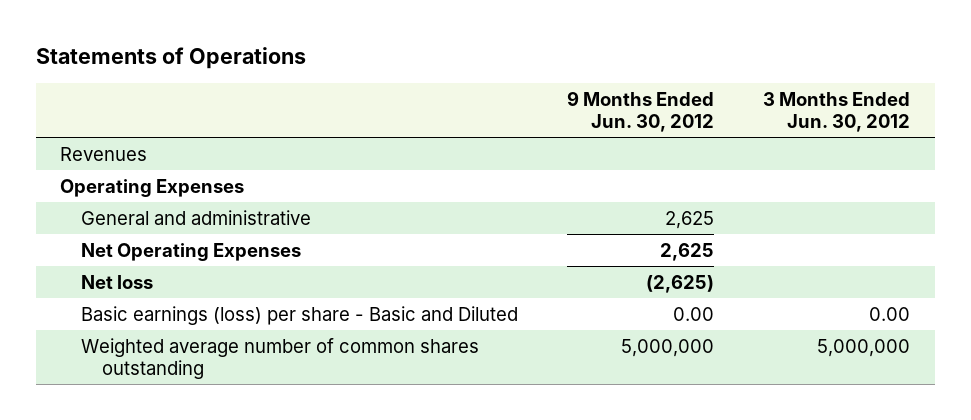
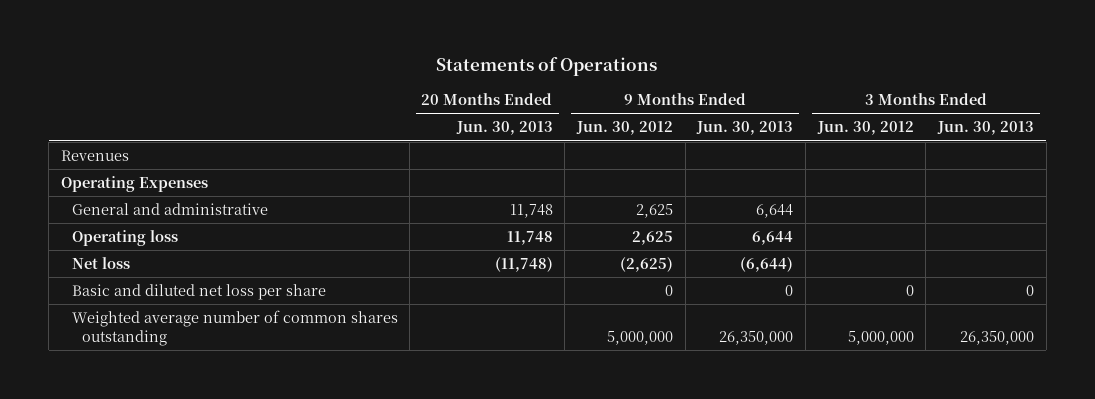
- | 9 Months Ended Jun. 30, 2012 | 3 Months Ended Jun. 30, 2012
+ | 20 Months Ended Jun. 30, 2013 | 9 Months Ended Jun. 30, 2012 | 9 Months Ended Jun. 30, 2013 | 3 Months Ended Jun. 30, 2012 | 3 Months Ended Jun. 30, 2013
- Net Operating Expenses | 2,625 |
+ Operating loss | 11,748 | 2,625 | 6,644 | |
- Basic earnings (loss) per share - Basic and Diluted | 0.00 | 0.00
+ Basic and diluted net loss per share | | 0 | 0 | 0 | 0

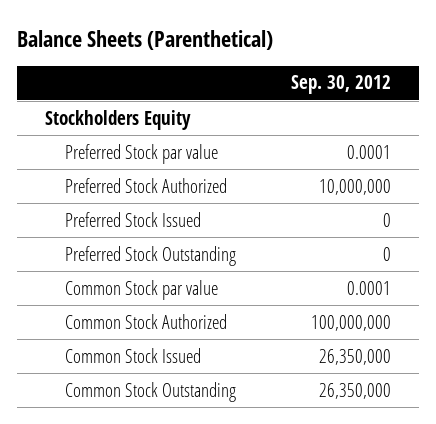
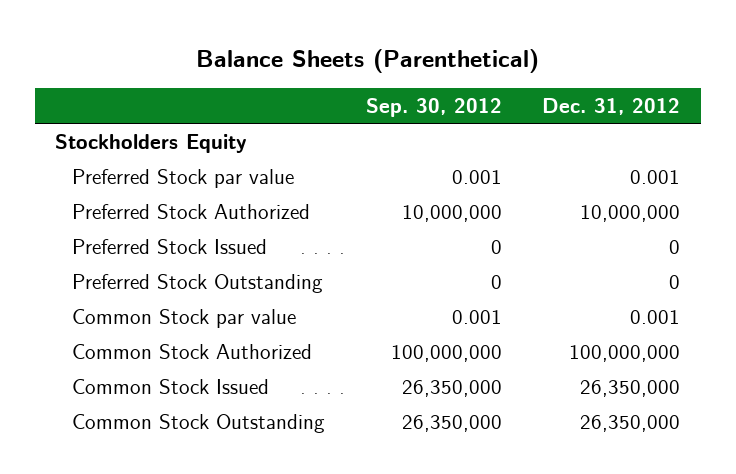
- | Sep. 30, 2012
+ | Sep. 30, 2012 | Dec. 31, 2012
- Preferred Stock par value | 0.0001
+ Preferred Stock par value | 0.001 | 0.001
- Common Stock par value | 0.0001
+ Common Stock par value | 0.001 | 0.001

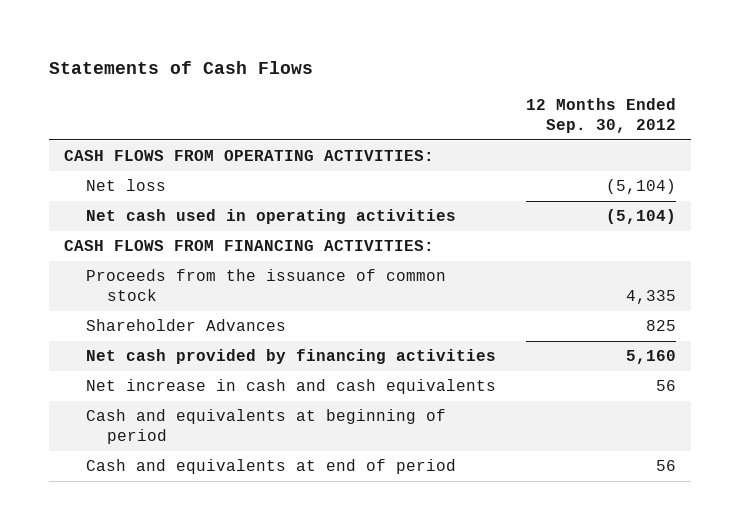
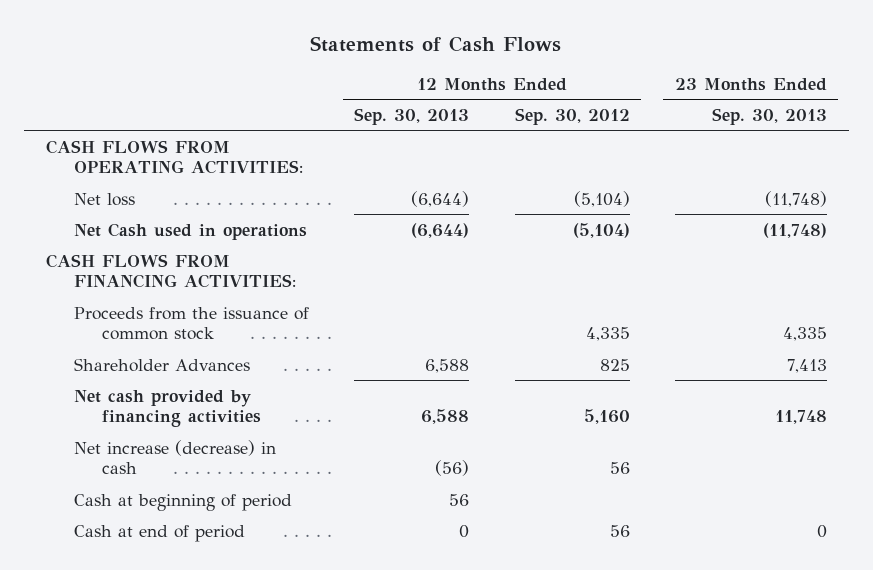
- | 12 Months Ended Sep. 30, 2012
+ | 12 Months Ended Sep. 30, 2013 | 12 Months Ended Sep. 30, 2012 | 23 Months Ended Sep. 30, 2013
- Net cash used in operating activities | (5,104)
+ Net Cash used in operations | (6,644) | (5,104) | (11,748)
- Net increase in cash and cash equivalents | 56
- Cash and equivalents at beginning of period
- Cash and equivalents at end of period | 56
+ Net increase (decrease) in cash | (56) | 56 |
+ Cash at beginning of period | 56 | |
+ Cash at end of period | 0 | 56 | 0

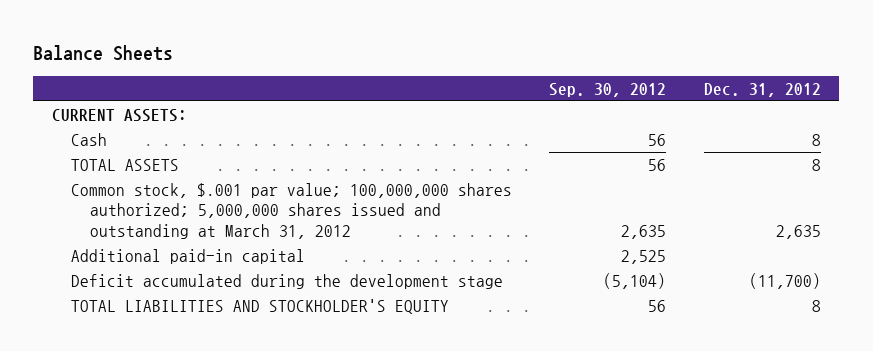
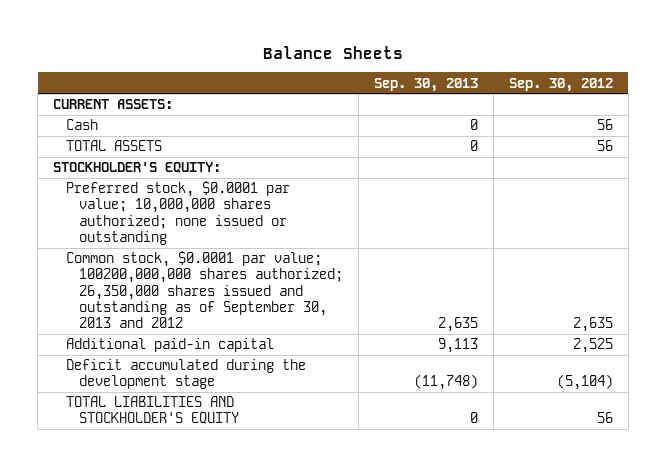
- | Sep. 30, 2012 | Dec. 31, 2012
+ | Sep. 30, 2013 | Sep. 30, 2012
- Common stock, $.001 par value; 100,000,000 shares authorized; 5,000,000 shares issued and outstanding at March 31, 2012 | 2,635 | 2,635
+ STOCKHOLDER'S EQUITY:
+ Preferred stock, $0.0001 par value; 10,000,000 shares authorized; none issued or outstanding
+ Common stock, $0.0001 par value; 100200,000,000 shares authorized; 26,350,000 shares issued and outstanding as of September 30, 2013 and 2012 | 2,635 | 2,635

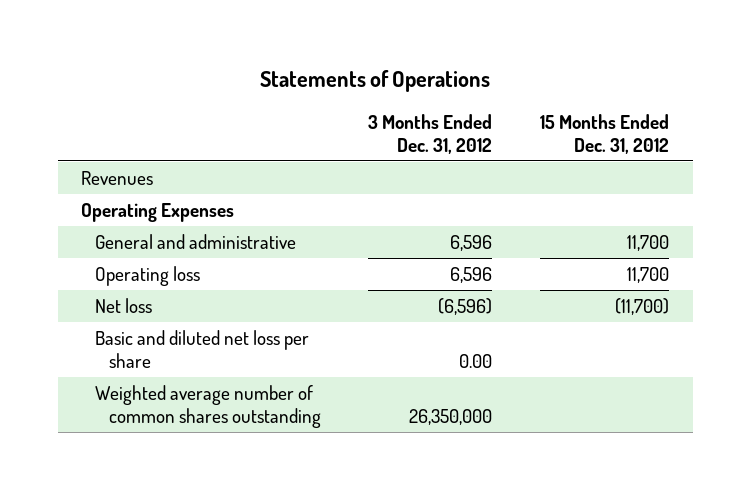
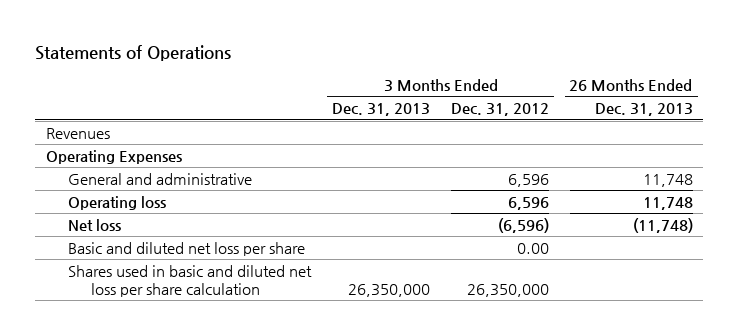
- | 3 Months Ended Dec. 31, 2012 | 15 Months Ended Dec. 31, 2012
+ | 3 Months Ended Dec. 31, 2013 | 3 Months Ended Dec. 31, 2012 | 26 Months Ended Dec. 31, 2013
- Weighted average number of common shares outstanding | 26,350,000 |
+ Shares used in basic and diluted net loss per share calculation | 26,350,000 | 26,350,000 |

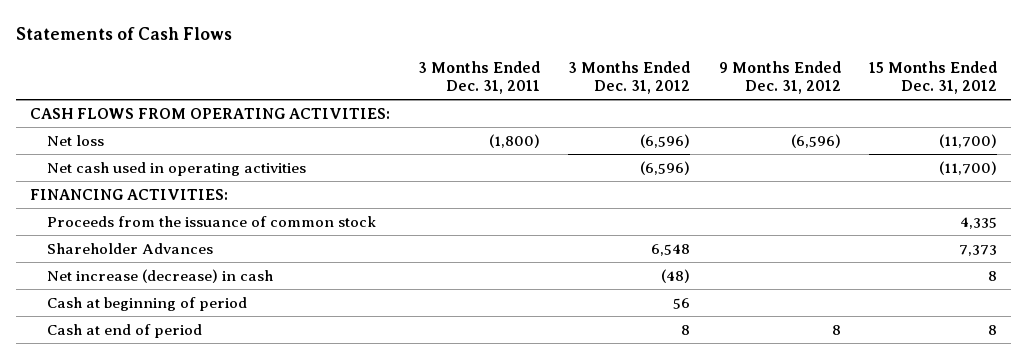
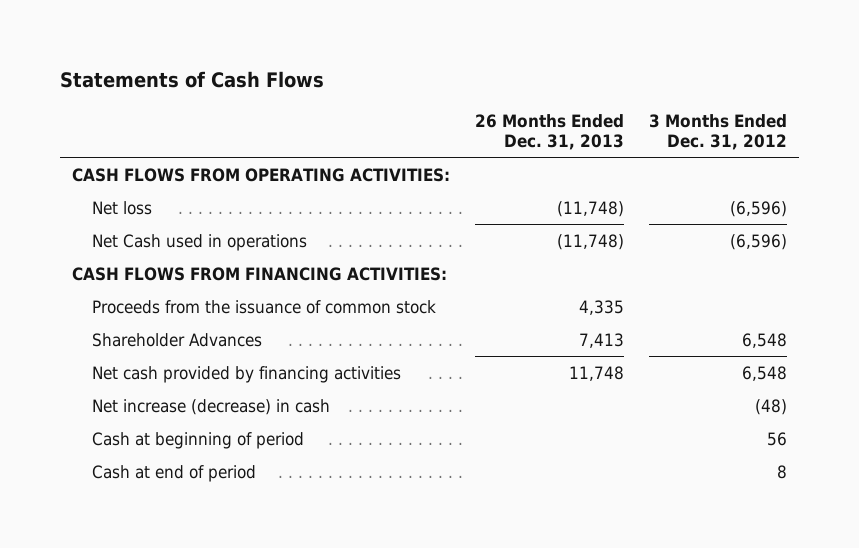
- | 3 Months Ended Dec. 31, 2011 | 3 Months Ended Dec. 31, 2012 | 9 Months Ended Dec. 31, 2012 | 15 Months Ended Dec. 31, 2012
+ | 26 Months Ended Dec. 31, 2013 | 3 Months Ended Dec. 31, 2012
- Net cash used in operating activities | | (6,596) | | (11,700)
- FINANCING ACTIVITIES:
+ Net Cash used in operations | (11,748) | (6,596)
+ CASH FLOWS FROM FINANCING ACTIVITIES:
+ Net cash provided by financing activities | 11,748 | 6,548

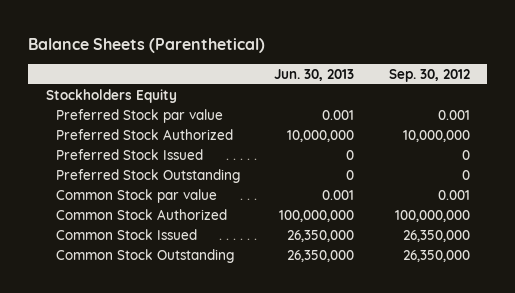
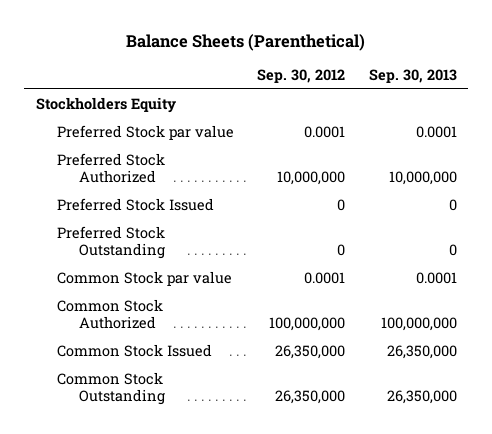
- | Jun. 30, 2013 | Sep. 30, 2012
+ | Sep. 30, 2012 | Sep. 30, 2013
- Preferred Stock par value | 0.001 | 0.001
+ Preferred Stock par value | 0.0001 | 0.0001
- Common Stock par value | 0.001 | 0.001
+ Common Stock par value | 0.0001 | 0.0001

